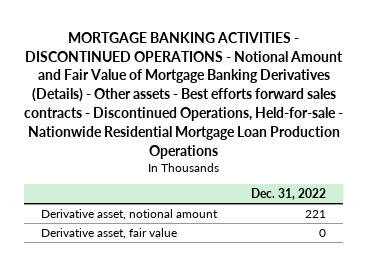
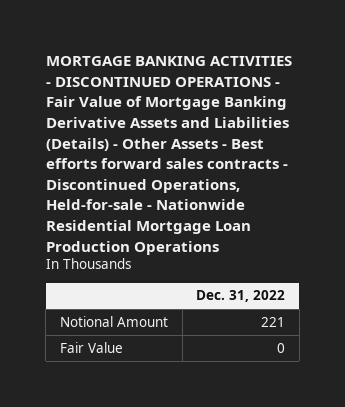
- MORTGAGE BANKING ACTIVITIES - DISCONTINUED OPERATIONS - Notional Amount and Fair Value of Mortgage Banking Derivatives (Details) - Other assets - Best efforts forward sales contracts - Discontinued Operations, Held-for-sale - Nationwide Residential Mortgage Loan Production Operations
+ MORTGAGE BANKING ACTIVITIES - DISCONTINUED OPERATIONS - Fair Value of Mortgage Banking Derivative Assets and Liabilities (Details) - Other Assets - Best efforts forward sales contracts - Discontinued Operations, Held-for-sale - Nationwide Residential Mortgage Loan Production Operations
- Derivative asset, notional amount | 221
- Derivative asset, fair value | 0
+ Notional Amount | 221
+ Fair Value | 0

